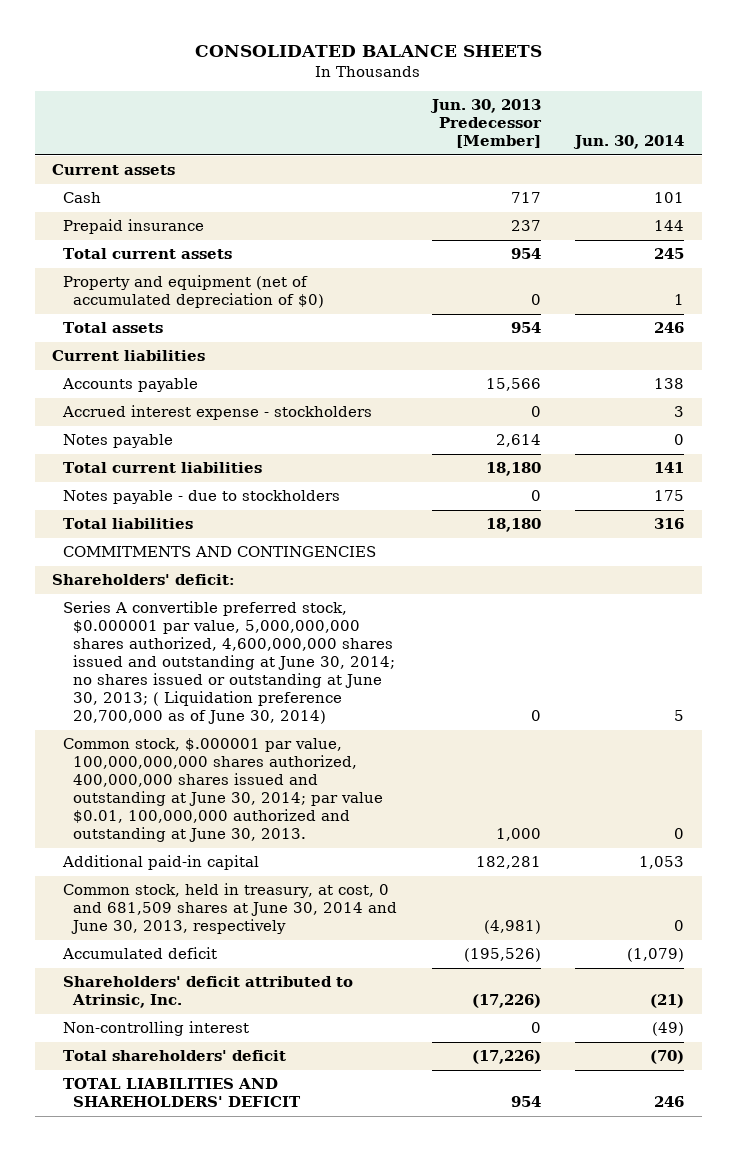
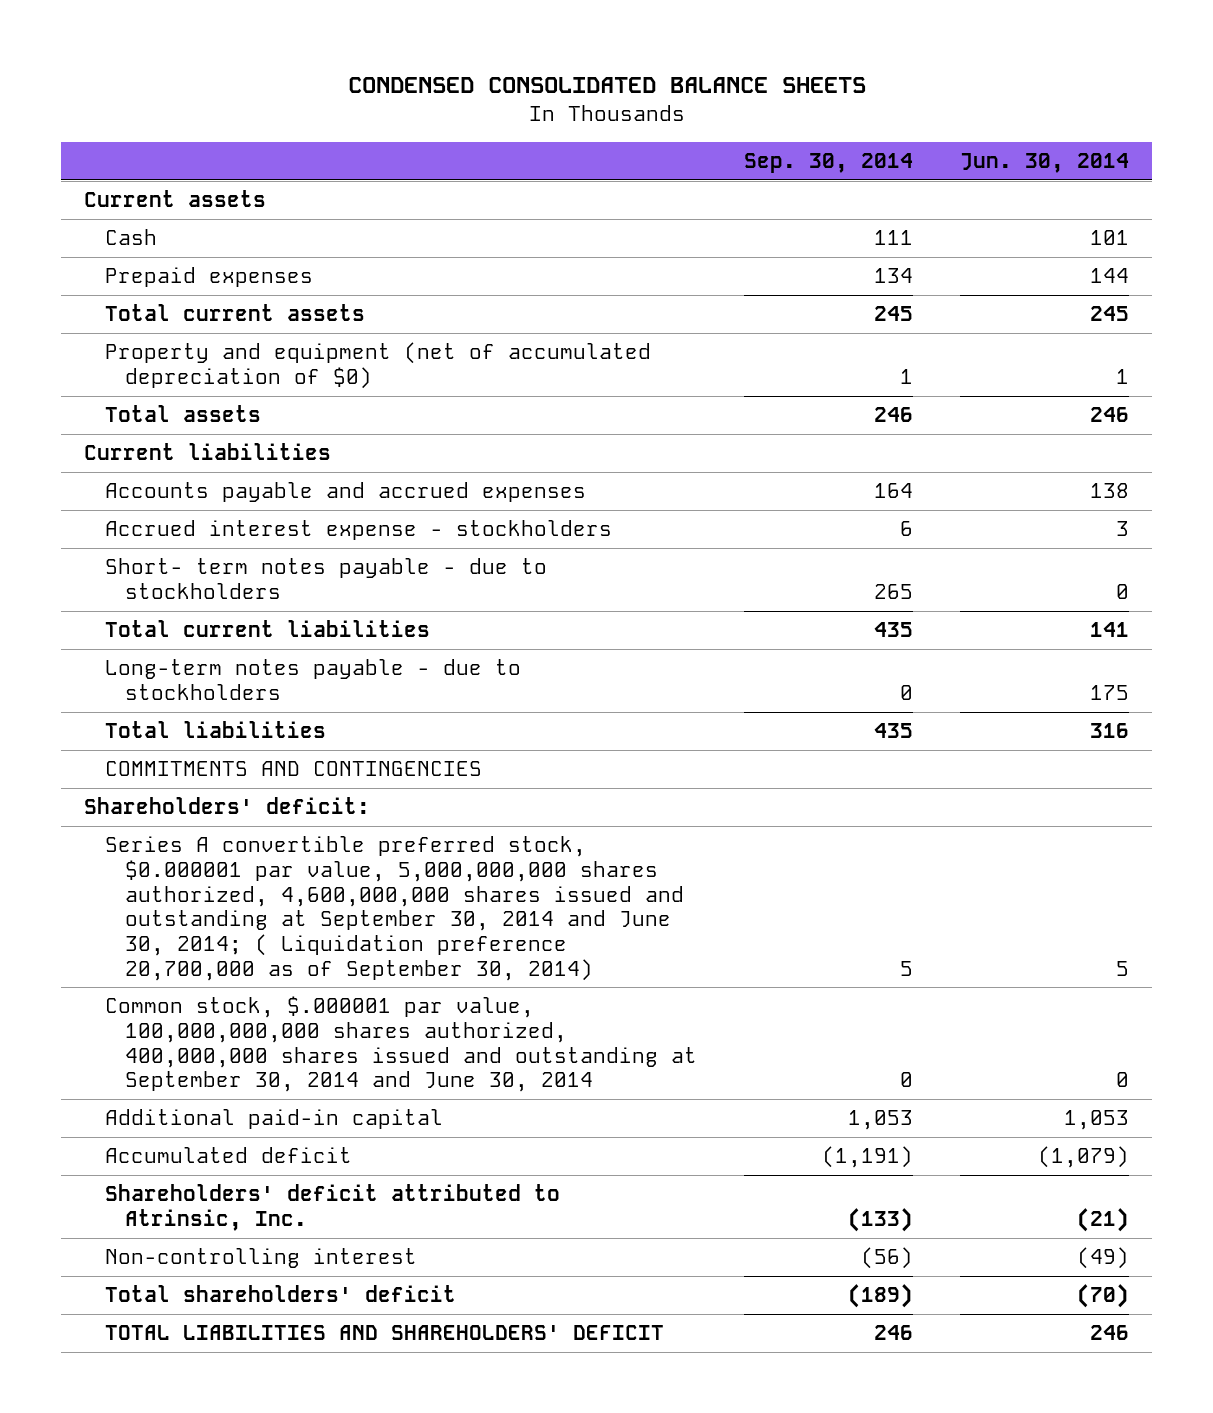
- CONSOLIDATED BALANCE SHEETS
+ CONDENSED CONSOLIDATED BALANCE SHEETS
- | Jun. 30, 2013 Predecessor [Member] | Jun. 30, 2014
+ | Sep. 30, 2014 | Jun. 30, 2014
- Prepaid insurance | 237 | 144
+ Prepaid expenses | 134 | 144
- Accounts payable | 15,566 | 138
+ Accounts payable and accrued expenses | 164 | 138
- Notes payable | 2,614 | 0
+ Short- term notes payable - due to stockholders | 265 | 0
- Notes payable - due to stockholders | 0 | 175
+ Long-term notes payable - due to stockholders | 0 | 175
- Series A convertible preferred stock, $0.000001 par value, 5,000,000,000 shares authorized, 4,600,000,000 shares issued and outstanding at June 30, 2014; no shares issued or outstanding at June 30, 2013; ( Liquidation preference 20,700,000 as of June 30, 2014) | 0 | 5
- Common stock, $.000001 par value, 100,000,000,000 shares authorized, 400,000,000 shares issued and outstanding at June 30, 2014; par value $0.01, 100,000,000 authorized and outstanding at June 30, 2013. | 1,000 | 0
+ Series A convertible preferred stock, $0.000001 par value, 5,000,000,000 shares authorized, 4,600,000,000 shares issued and outstanding at September 30, 2014 and June 30, 2014; ( Liquidation preference 20,700,000 as of September 30, 2014) | 5 | 5
+ Common stock, $.000001 par value, 100,000,000,000 shares authorized, 400,000,000 shares issued and outstanding at September 30, 2014 and June 30, 2014 | 0 | 0
- Common stock, held in treasury, at cost, 0 and 681,509 shares at June 30, 2014 and June 30, 2013, respectively | (4,981) | 0

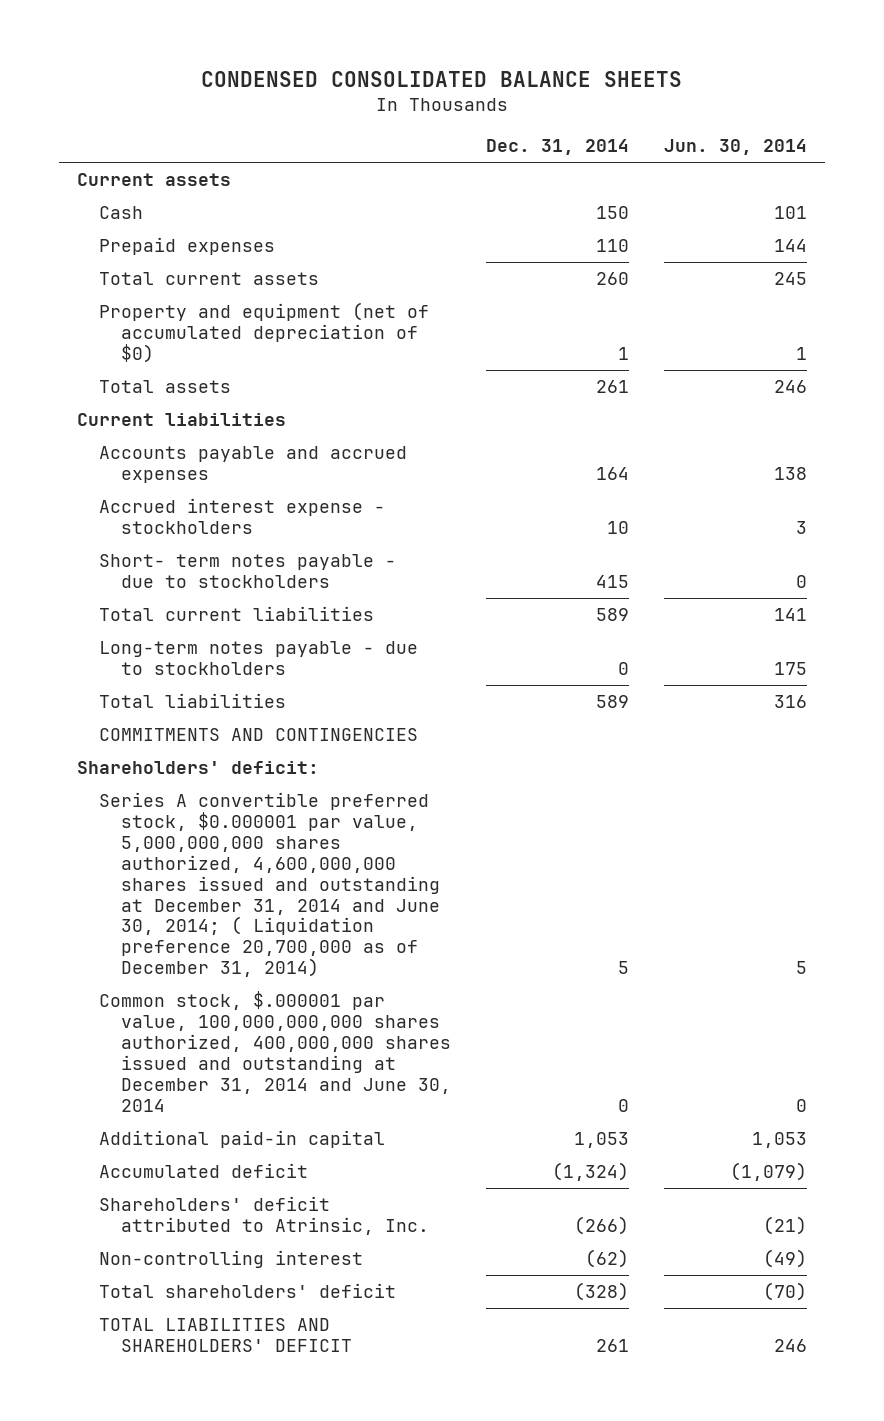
- | Sep. 30, 2014 | Jun. 30, 2014
+ | Dec. 31, 2014 | Jun. 30, 2014
- Series A convertible preferred stock, $0.000001 par value, 5,000,000,000 shares authorized, 4,600,000,000 shares issued and outstanding at September 30, 2014 and June 30, 2014; ( Liquidation preference 20,700,000 as of September 30, 2014) | 5 | 5
- Common stock, $.000001 par value, 100,000,000,000 shares authorized, 400,000,000 shares issued and outstanding at September 30, 2014 and June 30, 2014 | 0 | 0
+ Series A convertible preferred stock, $0.000001 par value, 5,000,000,000 shares authorized, 4,600,000,000 shares issued and outstanding at December 31, 2014 and June 30, 2014; ( Liquidation preference 20,700,000 as of December 31, 2014) | 5 | 5
+ Common stock, $.000001 par value, 100,000,000,000 shares authorized, 400,000,000 shares issued and outstanding at December 31, 2014 and June 30, 2014 | 0 | 0

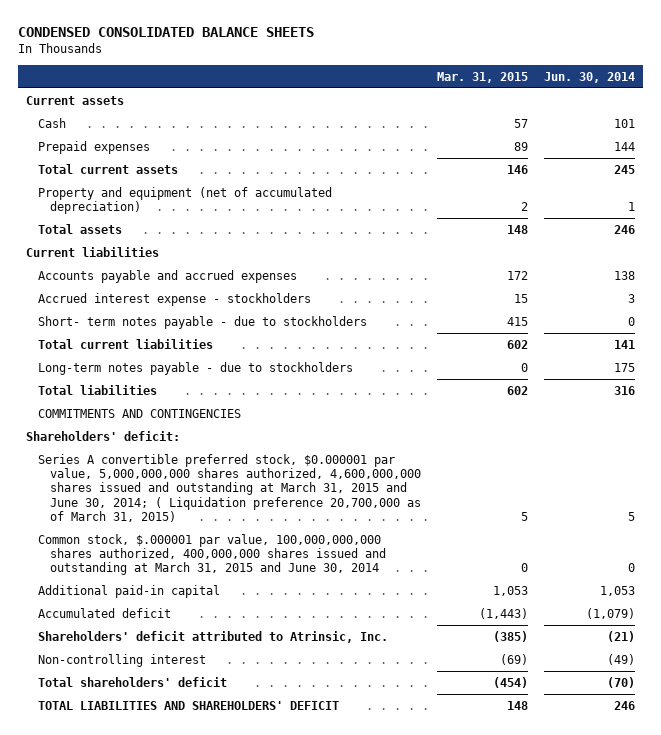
- | Dec. 31, 2014 | Jun. 30, 2014
+ | Mar. 31, 2015 | Jun. 30, 2014
- Property and equipment (net of accumulated depreciation of $0) | 1 | 1
+ Property and equipment (net of accumulated depreciation) | 2 | 1
- Series A convertible preferred stock, $0.000001 par value, 5,000,000,000 shares authorized, 4,600,000,000 shares issued and outstanding at December 31, 2014 and June 30, 2014; ( Liquidation preference 20,700,000 as of December 31, 2014) | 5 | 5
- Common stock, $.000001 par value, 100,000,000,000 shares authorized, 400,000,000 shares issued and outstanding at December 31, 2014 and June 30, 2014 | 0 | 0
+ Series A convertible preferred stock, $0.000001 par value, 5,000,000,000 shares authorized, 4,600,000,000 shares issued and outstanding at March 31, 2015 and June 30, 2014; ( Liquidation preference 20,700,000 as of March 31, 2015) | 5 | 5
+ Common stock, $.000001 par value, 100,000,000,000 shares authorized, 400,000,000 shares issued and outstanding at March 31, 2015 and June 30, 2014 | 0 | 0

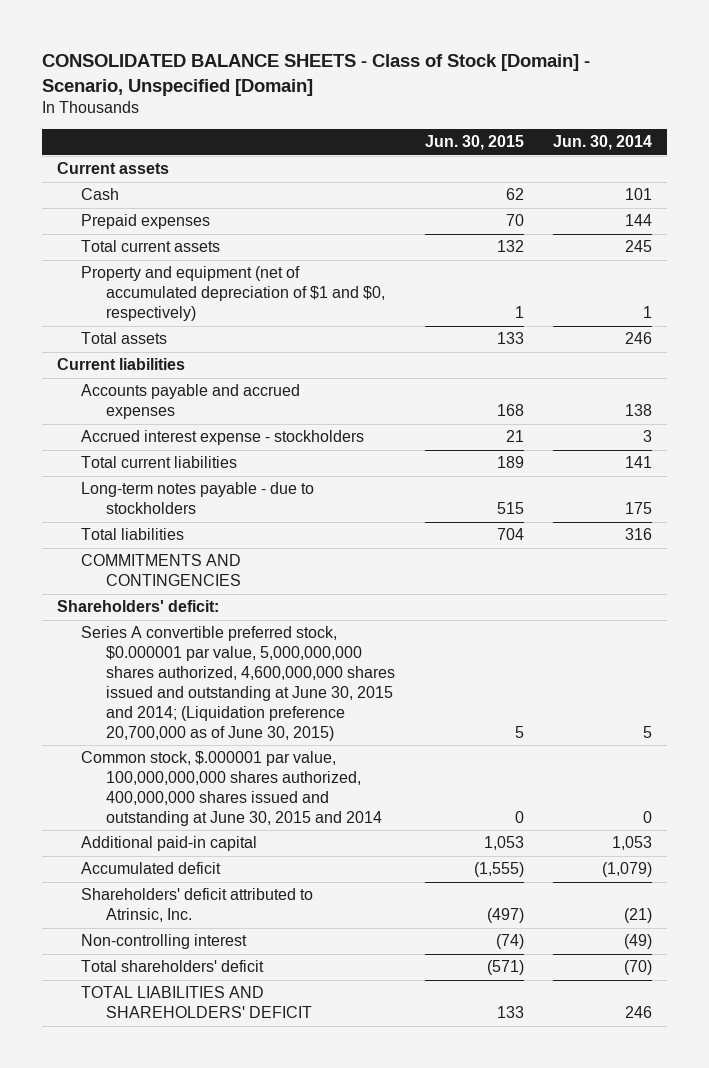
- CONDENSED CONSOLIDATED BALANCE SHEETS
+ CONSOLIDATED BALANCE SHEETS - Class of Stock [Domain] - Scenario, Unspecified [Domain]
- | Mar. 31, 2015 | Jun. 30, 2014
+ | Jun. 30, 2015 | Jun. 30, 2014
- Property and equipment (net of accumulated depreciation) | 2 | 1
+ Property and equipment (net of accumulated depreciation of $1 and $0, respectively) | 1 | 1
- Short- term notes payable - due to stockholders | 415 | 0
- Series A convertible preferred stock, $0.000001 par value, 5,000,000,000 shares authorized, 4,600,000,000 shares issued and outstanding at March 31, 2015 and June 30, 2014; ( Liquidation preference 20,700,000 as of March 31, 2015) | 5 | 5
- Common stock, $.000001 par value, 100,000,000,000 shares authorized, 400,000,000 shares issued and outstanding at March 31, 2015 and June 30, 2014 | 0 | 0
+ Series A convertible preferred stock, $0.000001 par value, 5,000,000,000 shares authorized, 4,600,000,000 shares issued and outstanding at June 30, 2015 and 2014; (Liquidation preference 20,700,000 as of June 30, 2015) | 5 | 5
+ Common stock, $.000001 par value, 100,000,000,000 shares authorized, 400,000,000 shares issued and outstanding at June 30, 2015 and 2014 | 0 | 0

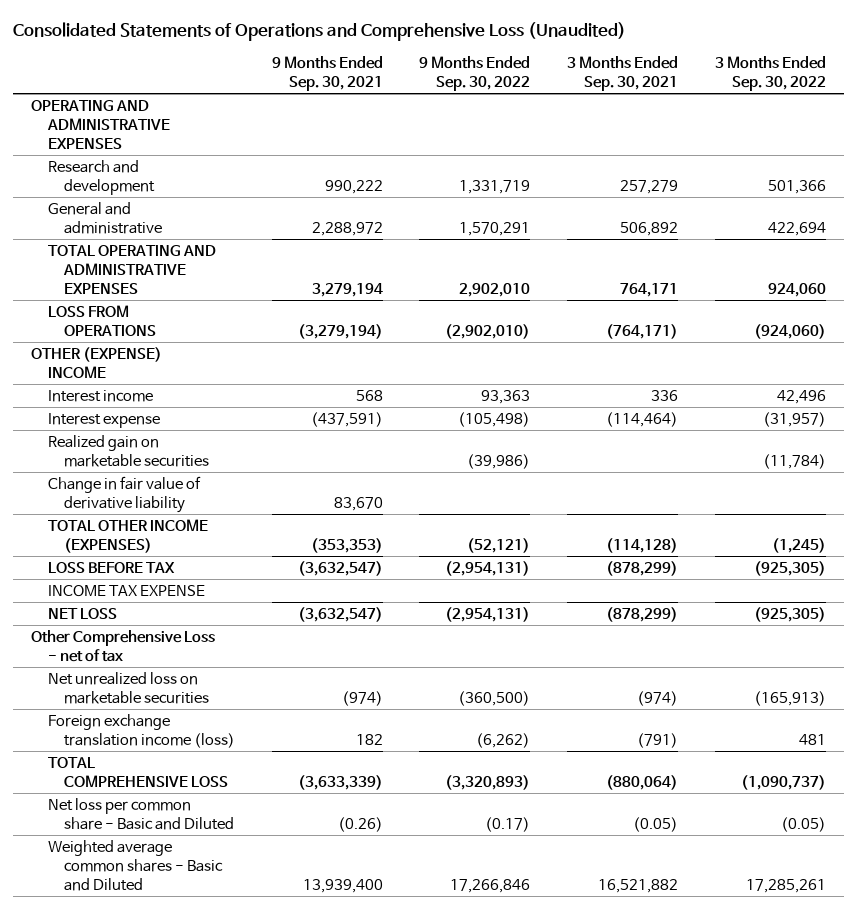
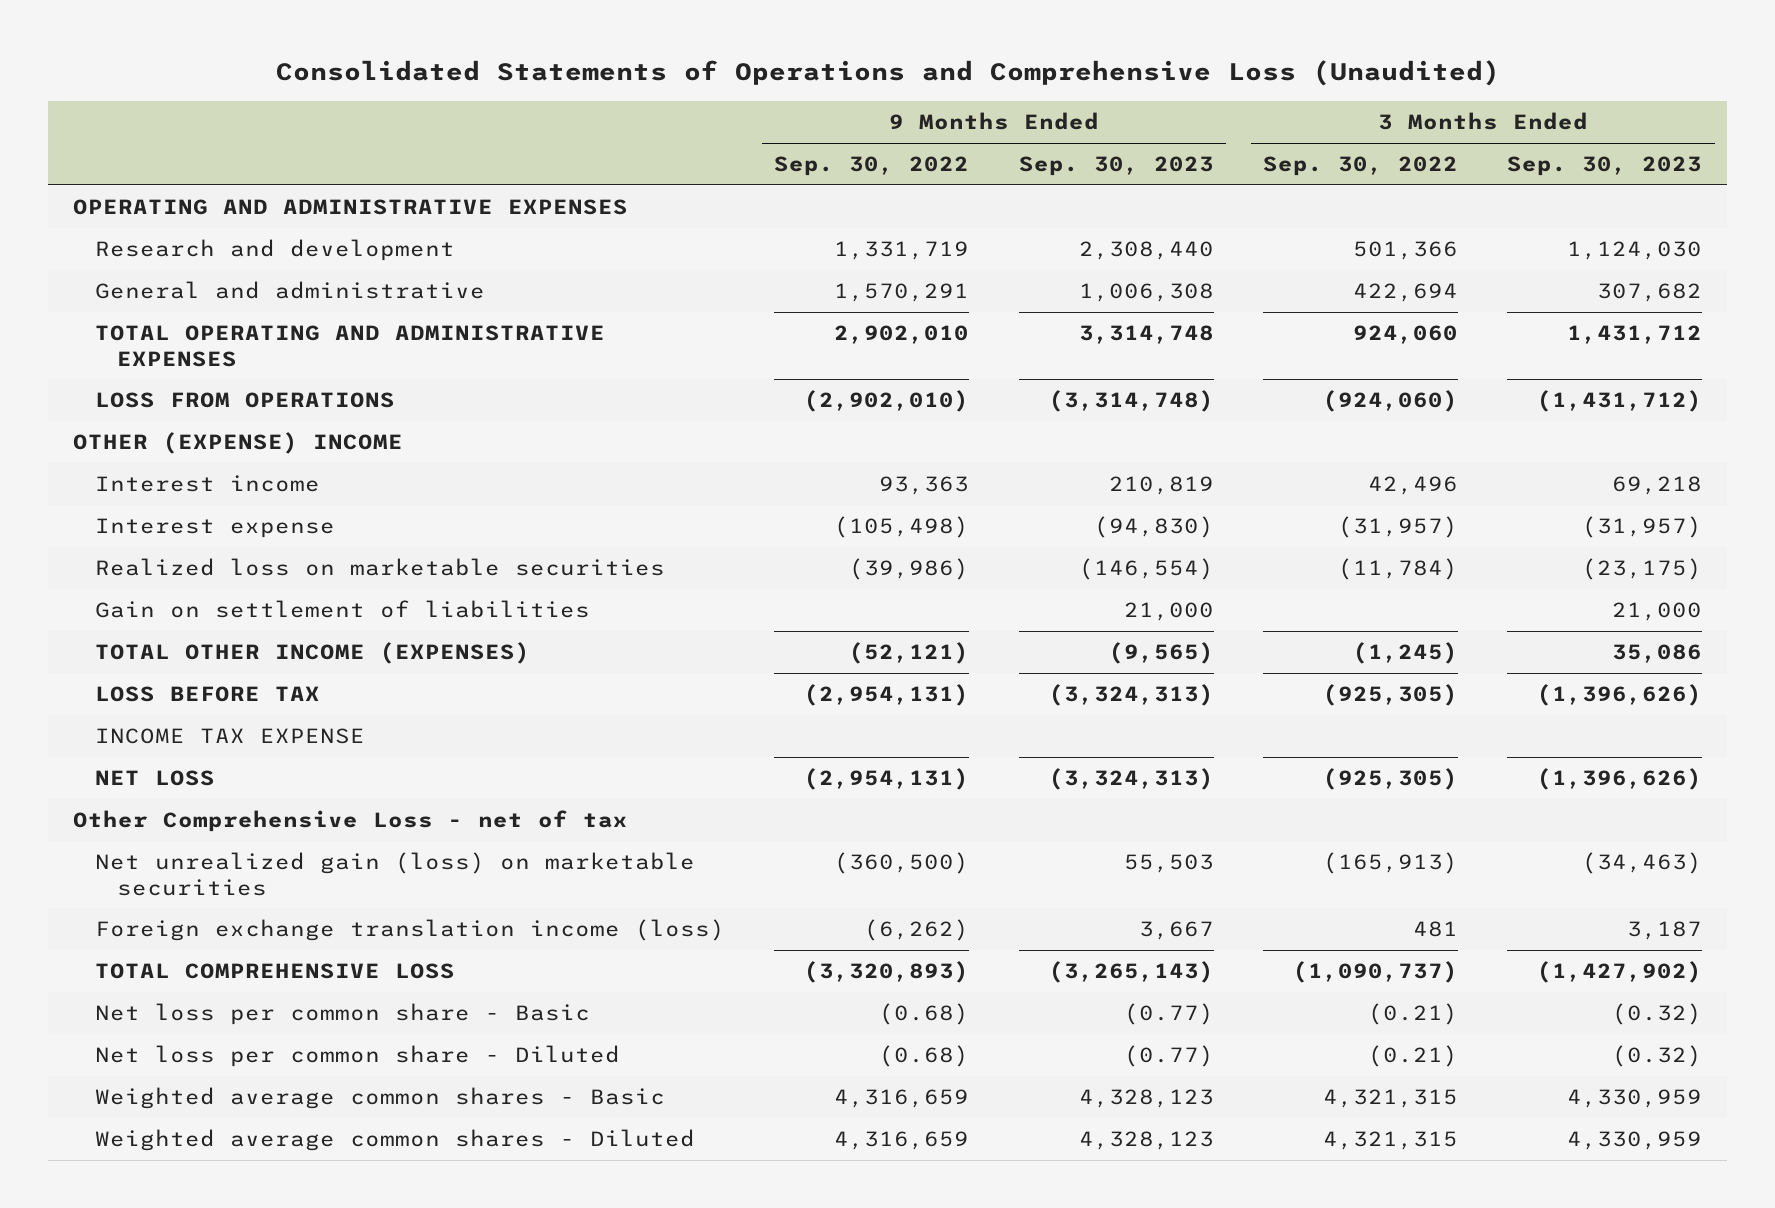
- | 9 Months Ended Sep. 30, 2021 | 9 Months Ended Sep. 30, 2022 | 3 Months Ended Sep. 30, 2021 | 3 Months Ended Sep. 30, 2022
+ | 9 Months Ended Sep. 30, 2022 | 9 Months Ended Sep. 30, 2023 | 3 Months Ended Sep. 30, 2022 | 3 Months Ended Sep. 30, 2023
- Realized gain on marketable securities | | (39,986) | | (11,784)
- Change in fair value of derivative liability | 83,670 | | |
+ Realized loss on marketable securities | (39,986) | (146,554) | (11,784) | (23,175)
+ Gain on settlement of liabilities | | 21,000 | | 21,000
- Net unrealized loss on marketable securities | (974) | (360,500) | (974) | (165,913)
+ Net unrealized gain (loss) on marketable securities | (360,500) | 55,503 | (165,913) | (34,463)
- Net loss per common share - Basic and Diluted | (0.26) | (0.17) | (0.05) | (0.05)
- Weighted average common shares - Basic and Diluted | 13,939,400 | 17,266,846 | 16,521,882 | 17,285,261
+ Net loss per common share - Basic | (0.68) | (0.77) | (0.21) | (0.32)
+ Net loss per common share - Diluted | (0.68) | (0.77) | (0.21) | (0.32)
+ Weighted average common shares - Basic | 4,316,659 | 4,328,123 | 4,321,315 | 4,330,959
+ Weighted average common shares - Diluted | 4,316,659 | 4,328,123 | 4,321,315 | 4,330,959

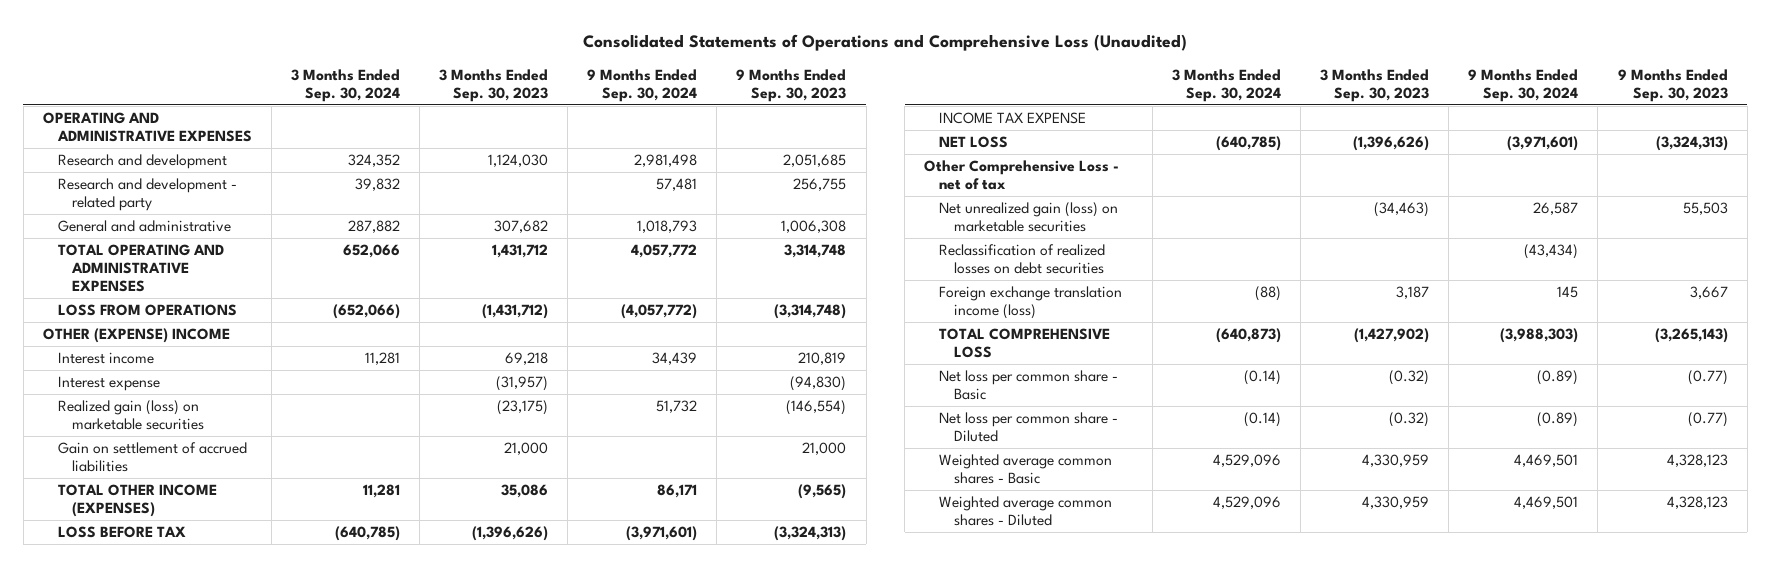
- | 9 Months Ended Sep. 30, 2022 | 9 Months Ended Sep. 30, 2023 | 3 Months Ended Sep. 30, 2022 | 3 Months Ended Sep. 30, 2023
+ | 3 Months Ended Sep. 30, 2024 | 3 Months Ended Sep. 30, 2023 | 9 Months Ended Sep. 30, 2024 | 9 Months Ended Sep. 30, 2023
- Research and development | 1,331,719 | 2,308,440 | 501,366 | 1,124,030
+ Research and development | 324,352 | 1,124,030 | 2,981,498 | 2,051,685
+ Research and development - related party | 39,832 | | 57,481 | 256,755
- Realized loss on marketable securities | (39,986) | (146,554) | (11,784) | (23,175)
- Gain on settlement of liabilities | | 21,000 | | 21,000
+ Realized gain (loss) on marketable securities | | (23,175) | 51,732 | (146,554)
+ Gain on settlement of accrued liabilities | | 21,000 | | 21,000
+ Reclassification of realized losses on debt securities | | | (43,434) |

